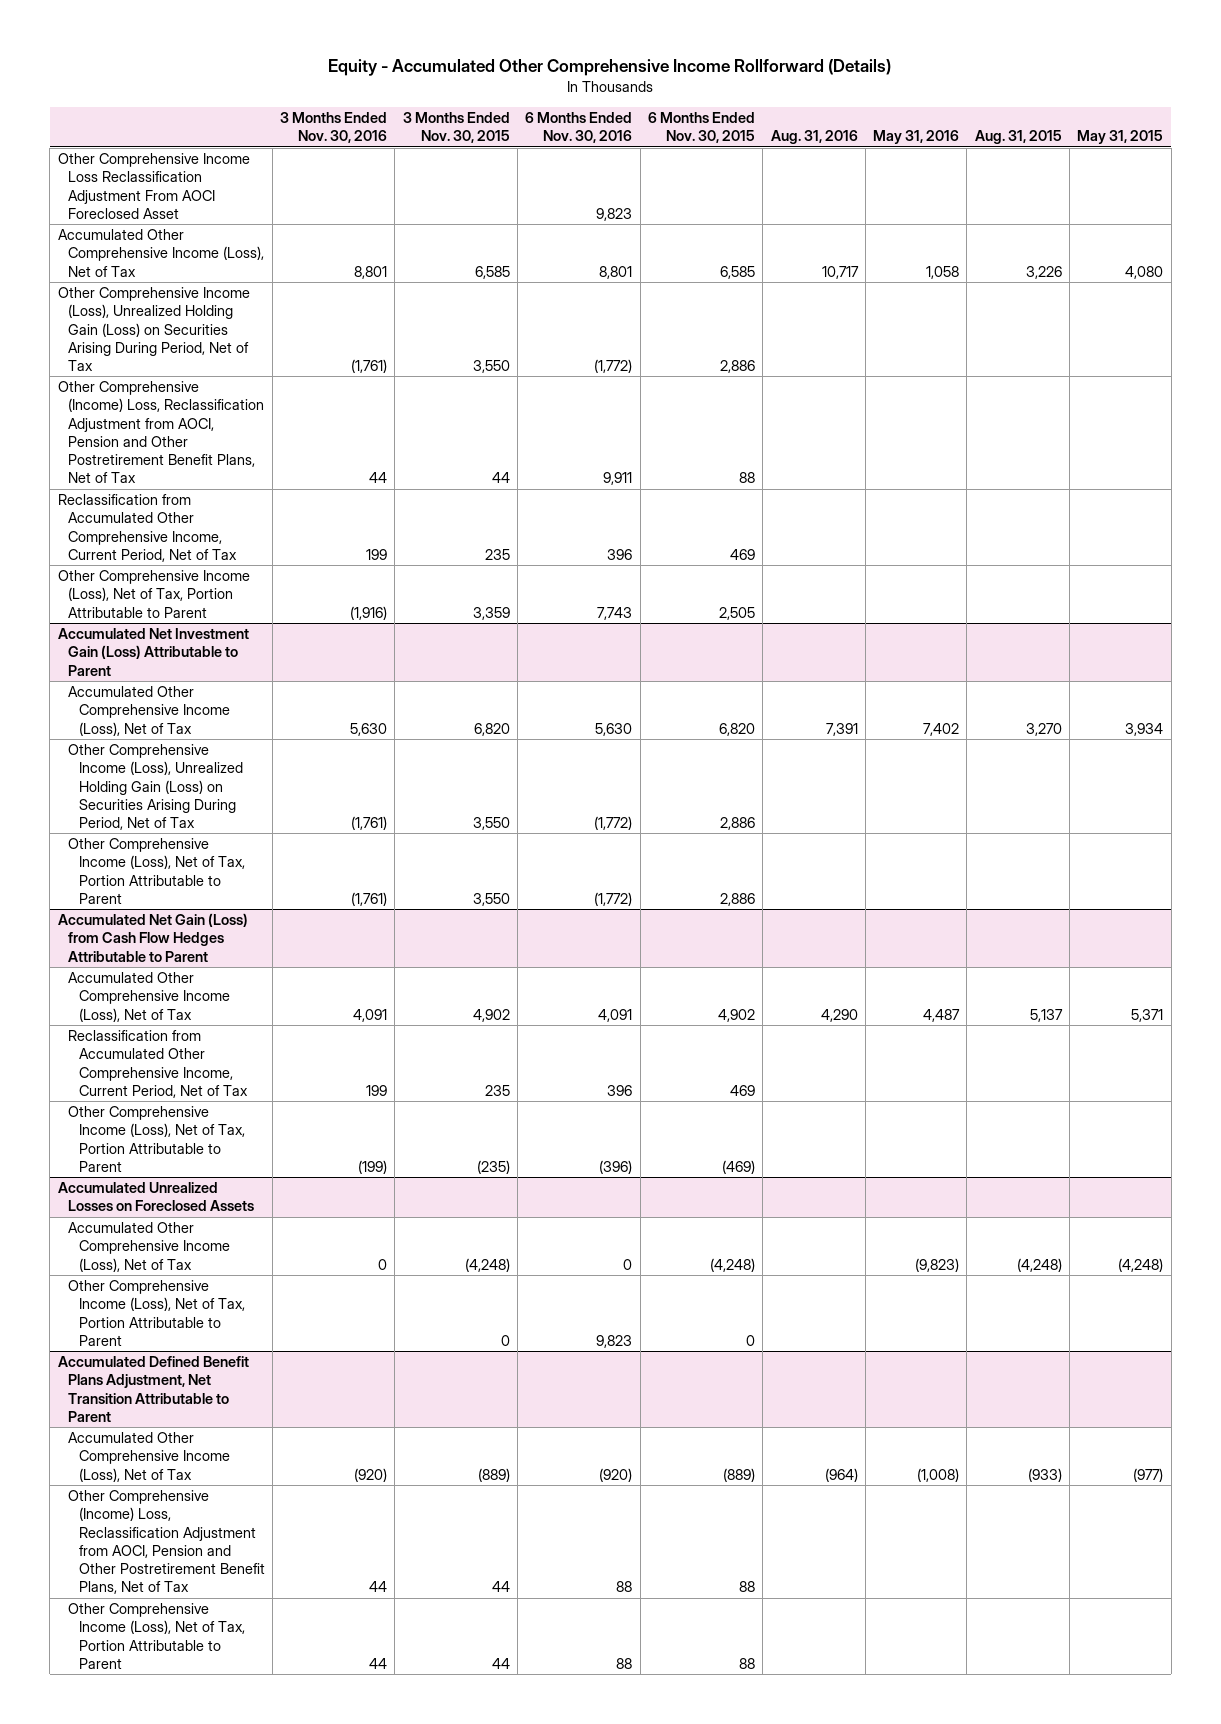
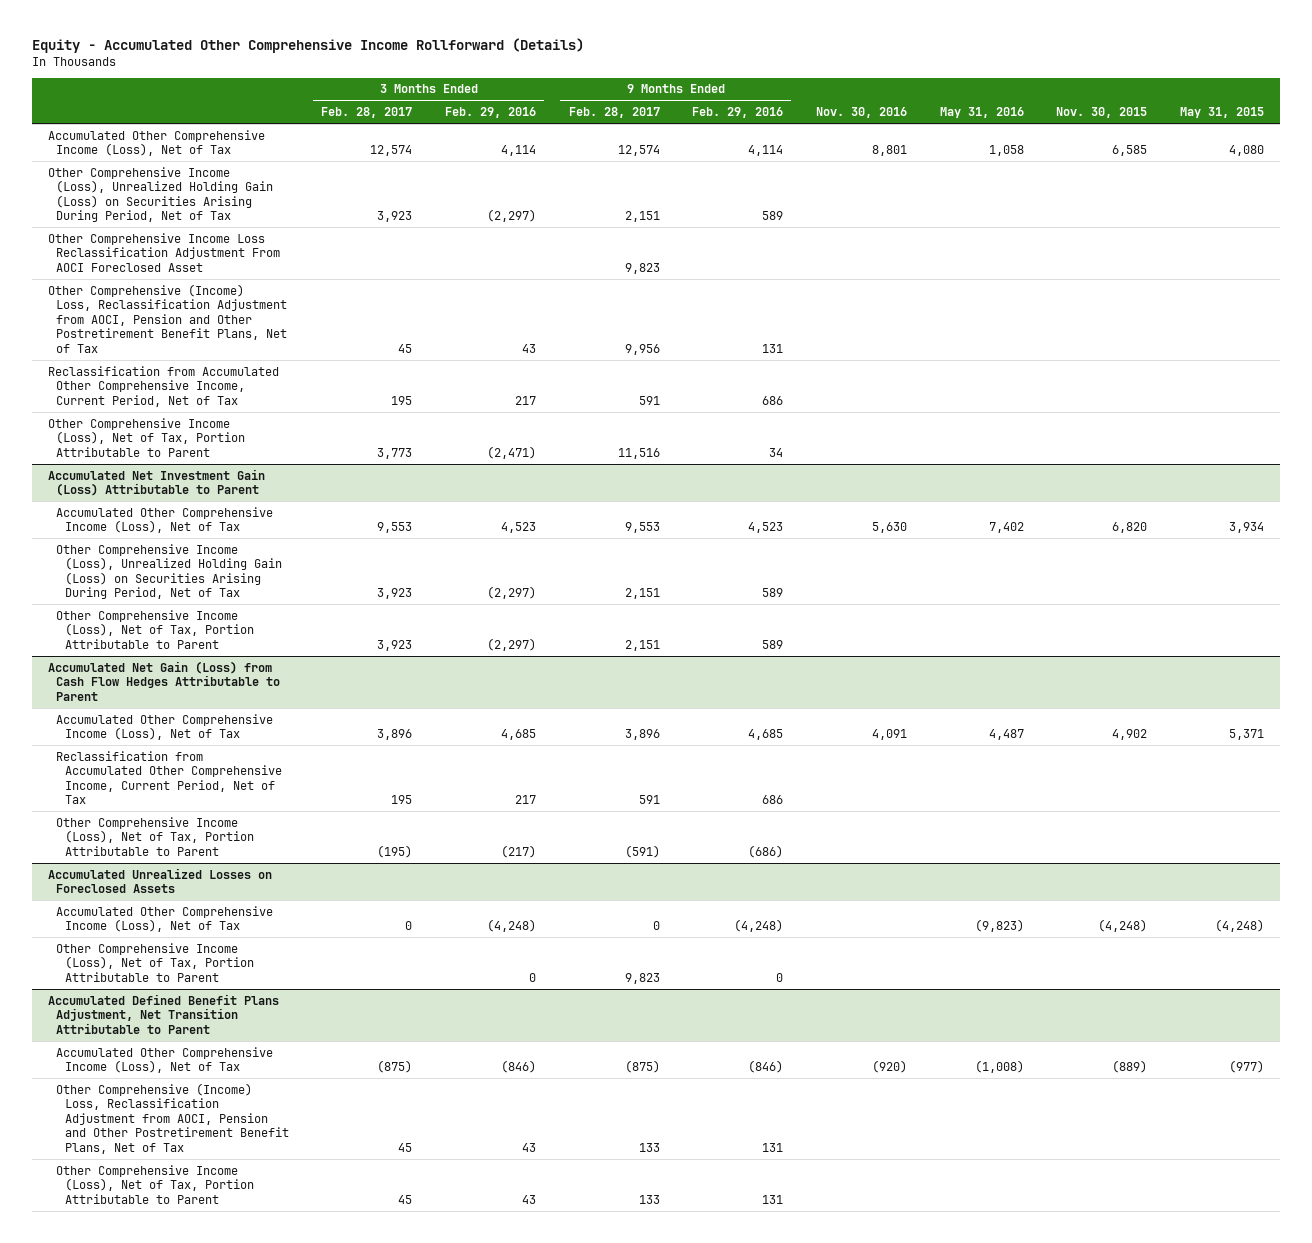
- | 3 Months Ended Nov. 30, 2016 | 3 Months Ended Nov. 30, 2015 | 6 Months Ended Nov. 30, 2016 | 6 Months Ended Nov. 30, 2015 | Aug. 31, 2016 | May 31, 2016 | Aug. 31, 2015 | May 31, 2015
+ | 3 Months Ended Feb. 28, 2017 | 3 Months Ended Feb. 29, 2016 | 9 Months Ended Feb. 28, 2017 | 9 Months Ended Feb. 29, 2016 | Nov. 30, 2016 | May 31, 2016 | Nov. 30, 2015 | May 31, 2015
moved down: Other Comprehensive Income Loss Reclassification Adjustment From AOCI Foreclosed Asset | | | 9,823 | | | | |

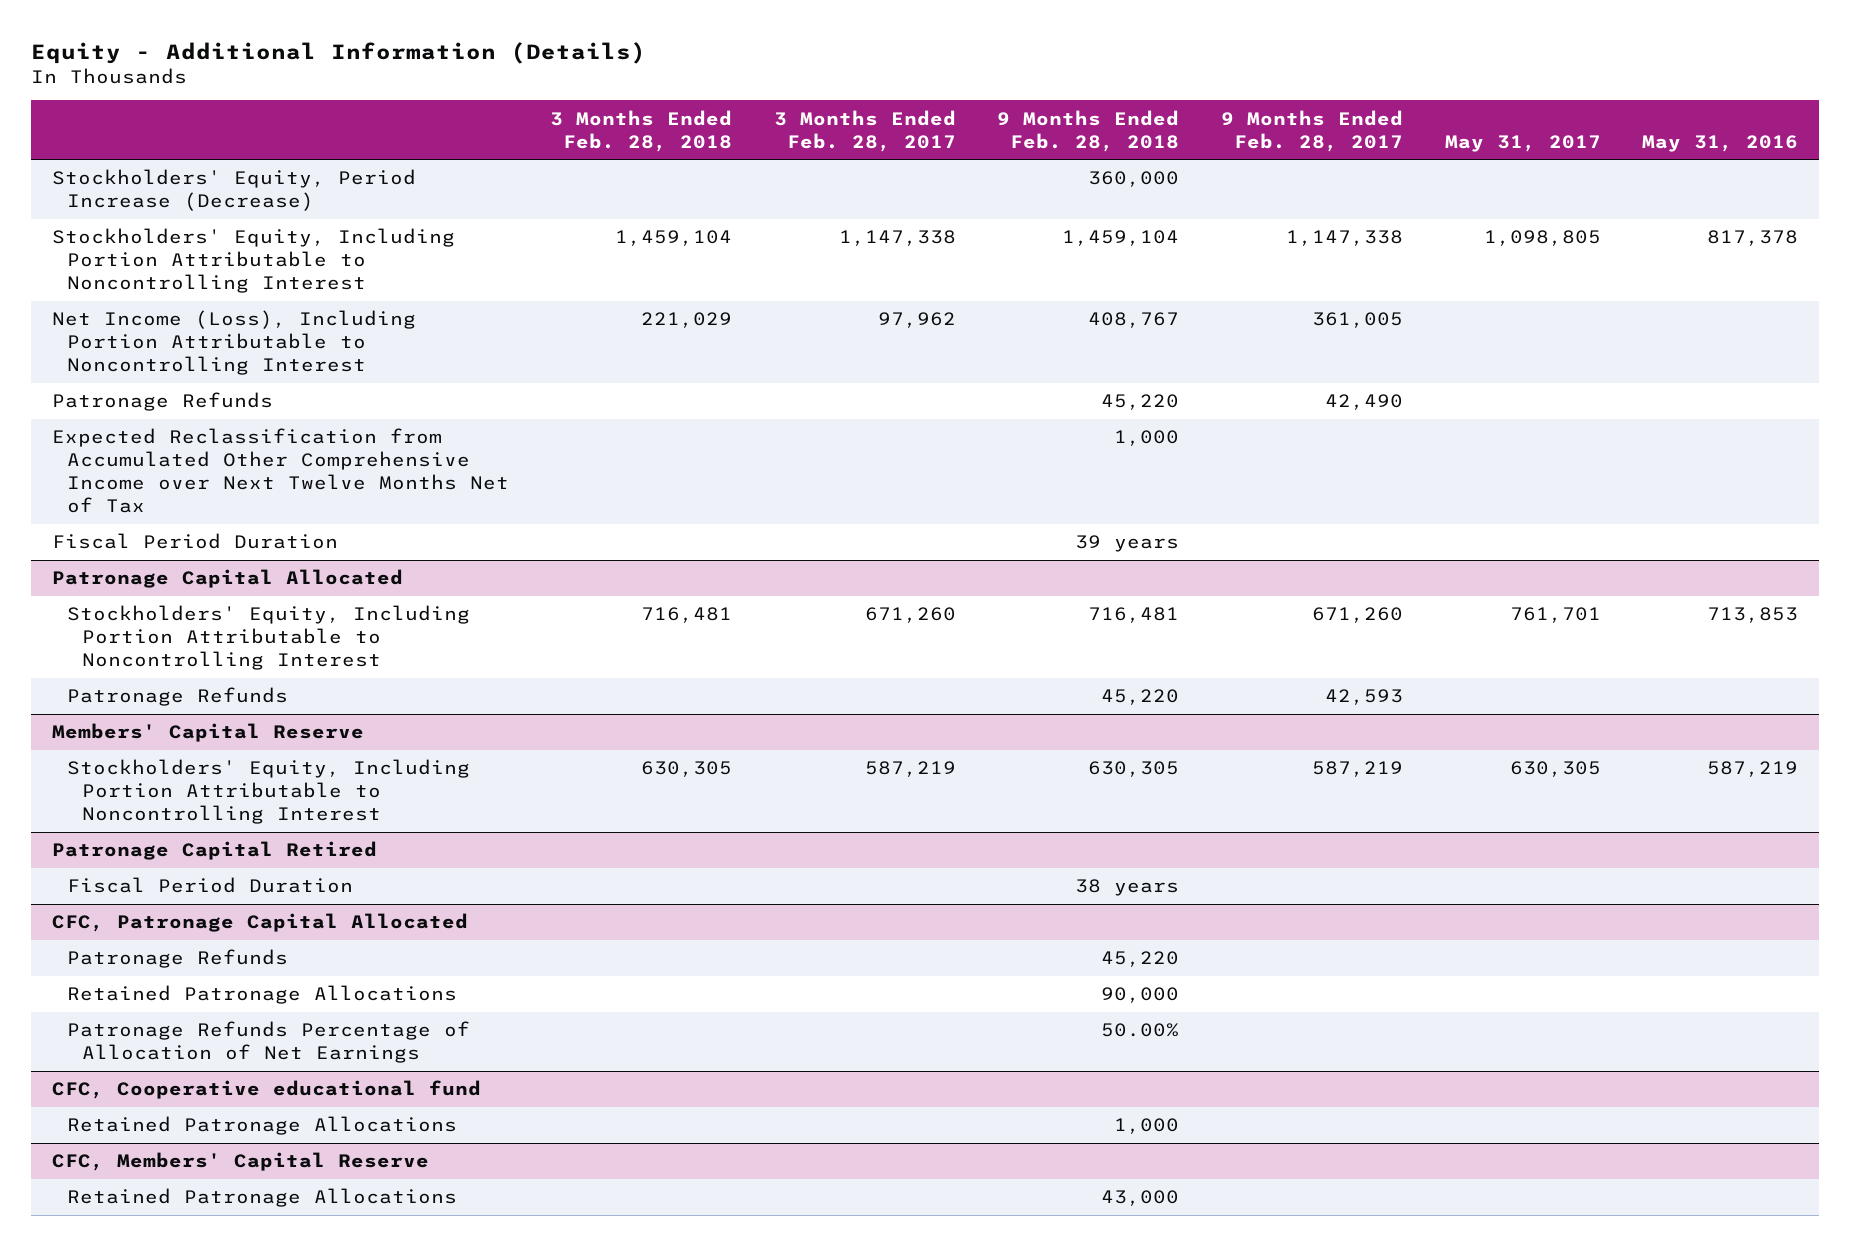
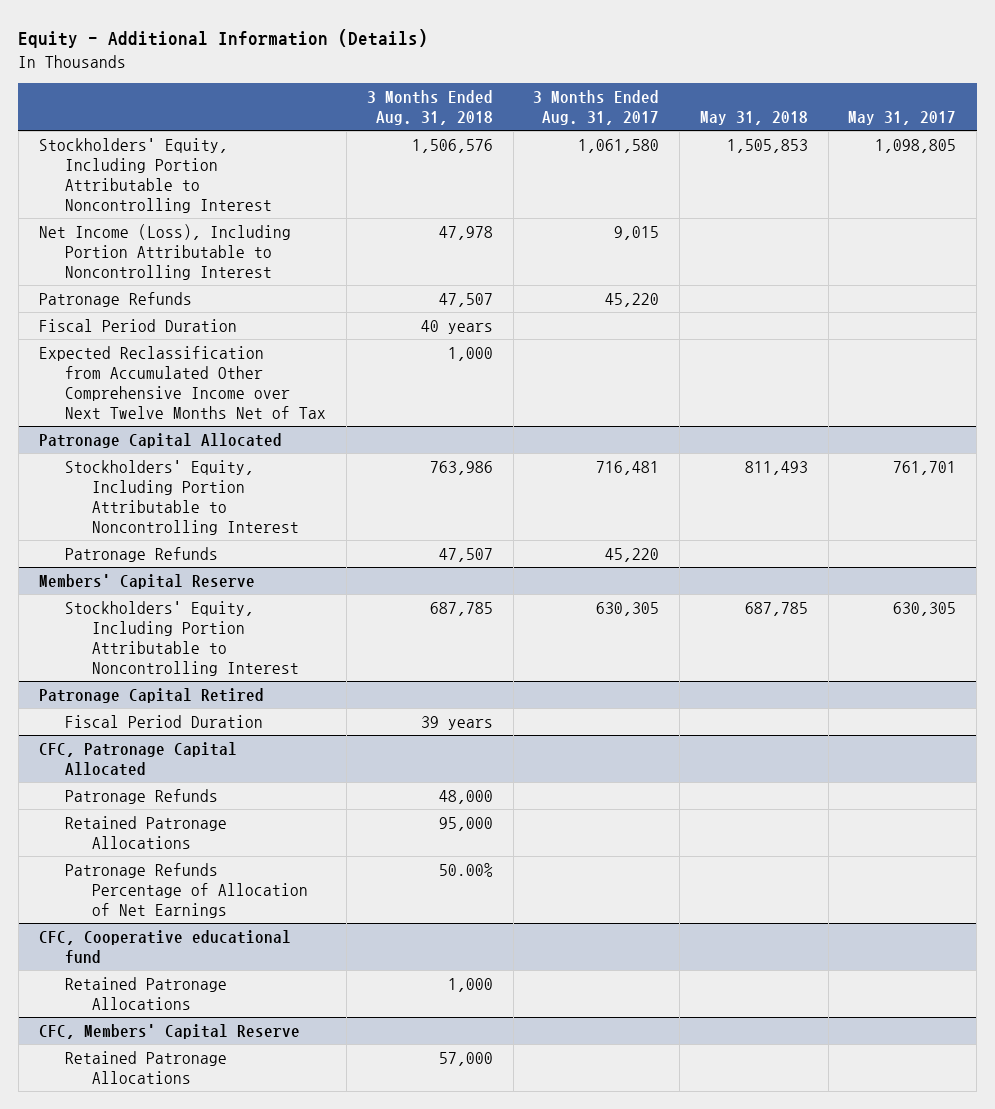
- | 3 Months Ended Feb. 28, 2018 | 3 Months Ended Feb. 28, 2017 | 9 Months Ended Feb. 28, 2018 | 9 Months Ended Feb. 28, 2017 | May 31, 2017 | May 31, 2016
+ | 3 Months Ended Aug. 31, 2018 | 3 Months Ended Aug. 31, 2017 | May 31, 2018 | May 31, 2017
- Stockholders' Equity, Period Increase (Decrease) | | | 360,000 | | |
moved down: Expected Reclassification from Accumulated Other Comprehensive Income over Next Twelve Months Net of Tax | 1,000 | | |

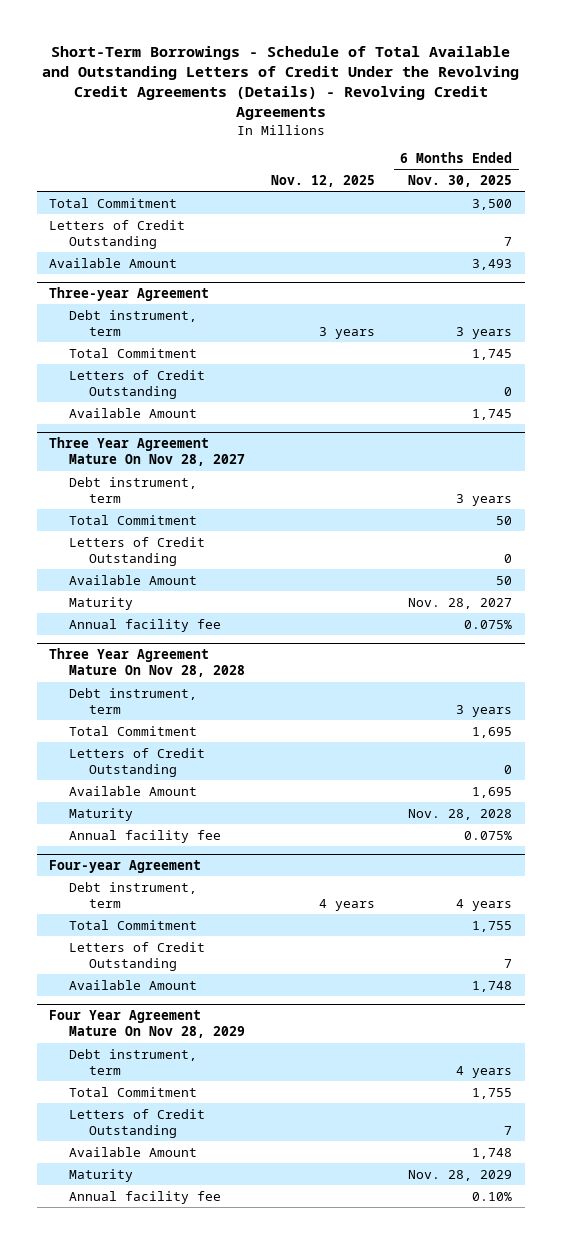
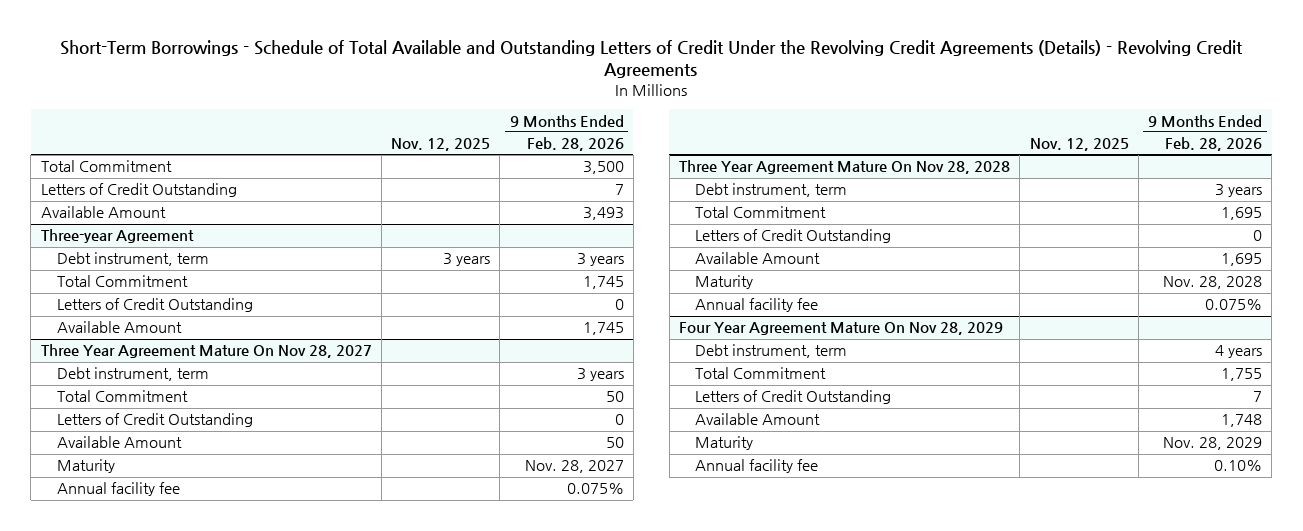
- | Nov. 12, 2025 | 6 Months Ended Nov. 30, 2025
+ | Nov. 12, 2025 | 9 Months Ended Feb. 28, 2026
- Four-year Agreement
- Debt instrument, term | 4 years | 4 years
- Total Commitment | | 1,755
- Letters of Credit Outstanding | | 7
- Available Amount | | 1,748

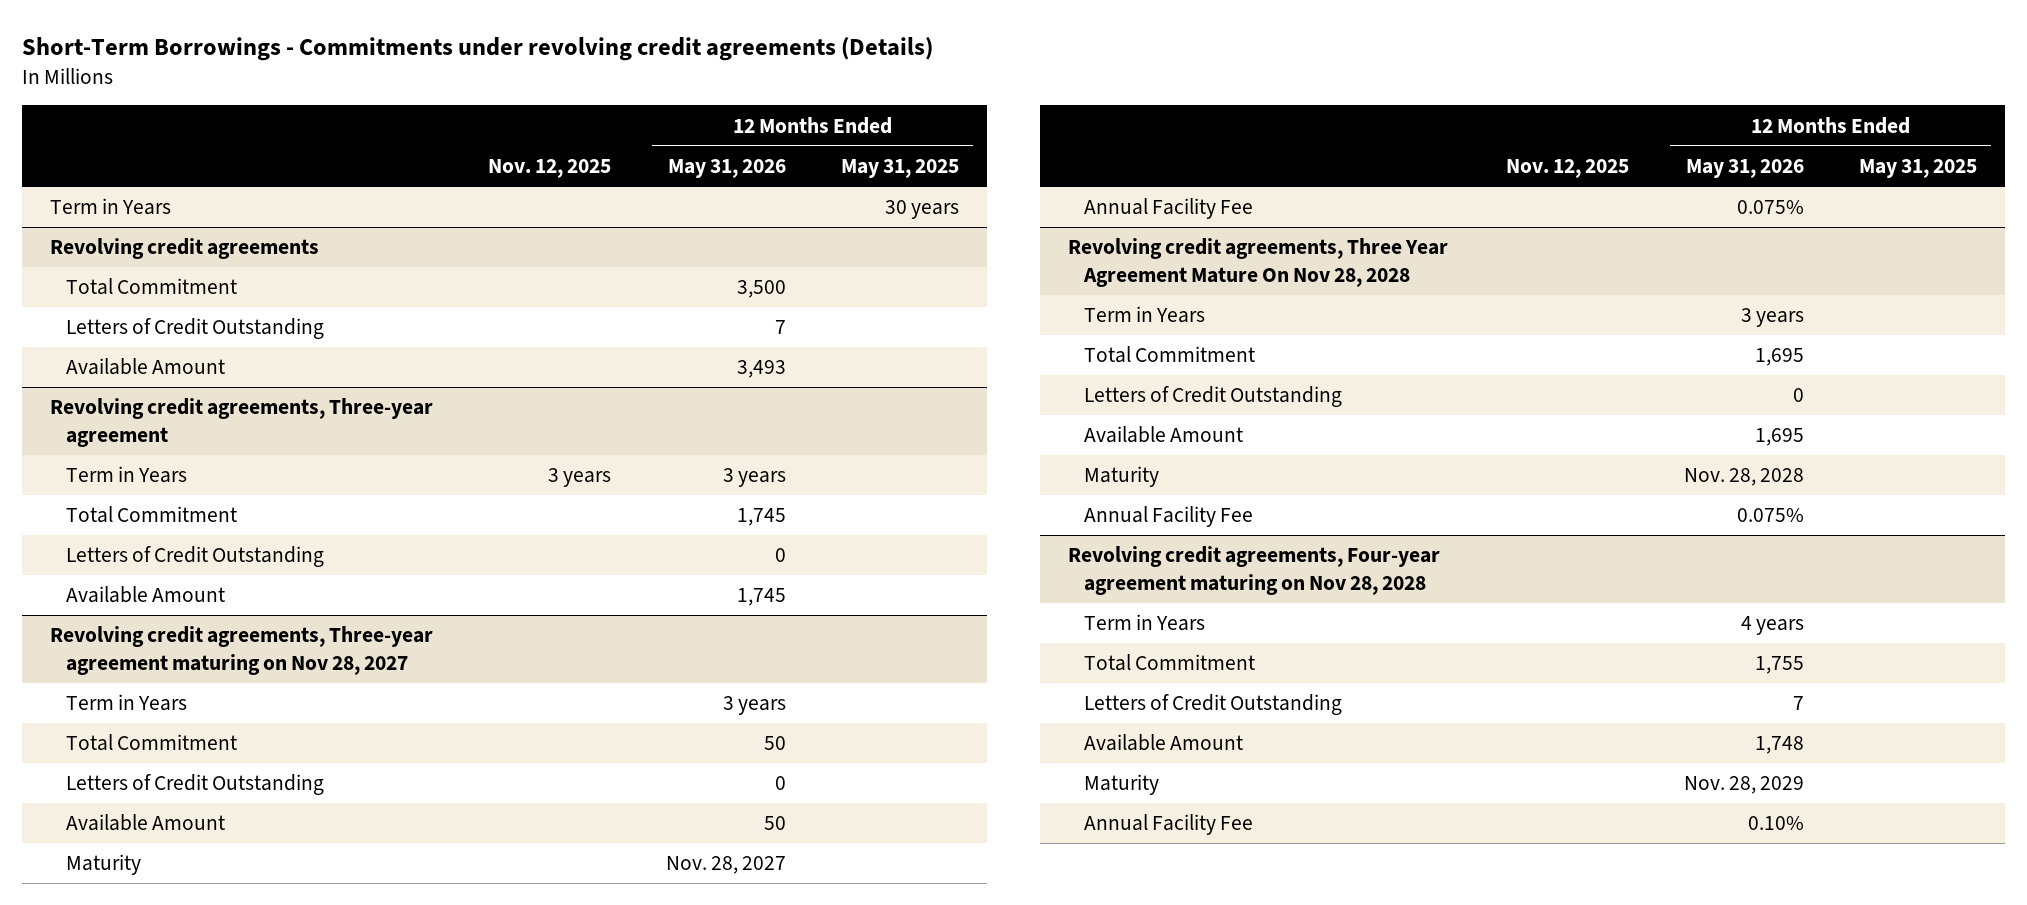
- Short-Term Borrowings - Schedule of Total Available and Outstanding Letters of Credit Under the Revolving Credit Agreements (Details) - Revolving Credit Agreements
+ Short-Term Borrowings - Commitments under revolving credit agreements (Details)
- | Nov. 12, 2025 | 9 Months Ended Feb. 28, 2026
+ | Nov. 12, 2025 | 12 Months Ended May 31, 2026 | 12 Months Ended May 31, 2025
- Total Commitment | | 3,500
- Letters of Credit Outstanding | | 7
- Available Amount | | 3,493
- Three-year Agreement
- Debt instrument, term | 3 years | 3 years
+ Term in Years | | | 30 years
+ Revolving credit agreements
+ Total Commitment | | 3,500 |
+ Letters of Credit Outstanding | | 7 |
+ Available Amount | | 3,493 |
+ Revolving credit agreements, Three-year agreement
+ Term in Years | 3 years | 3 years |
- Three Year Agreement Mature On Nov 28, 2027
- Debt instrument, term | | 3 years
+ Revolving credit agreements, Three-year agreement maturing on Nov 28, 2027
+ Term in Years | | 3 years |
- Annual facility fee | | 0.075%
- Three Year Agreement Mature On Nov 28, 2028
- Debt instrument, term | | 3 years
+ Annual Facility Fee | | 0.075% |
+ Revolving credit agreements, Three Year Agreement Mature On Nov 28, 2028
+ Term in Years | | 3 years |
- Annual facility fee | | 0.075%
- Four Year Agreement Mature On Nov 28, 2029
- Debt instrument, term | | 4 years
+ Annual Facility Fee | | 0.075% |
+ Revolving credit agreements, Four-year agreement maturing on Nov 28, 2028
+ Term in Years | | 4 years |
- Annual facility fee | | 0.10%
+ Annual Facility Fee | | 0.10% |

